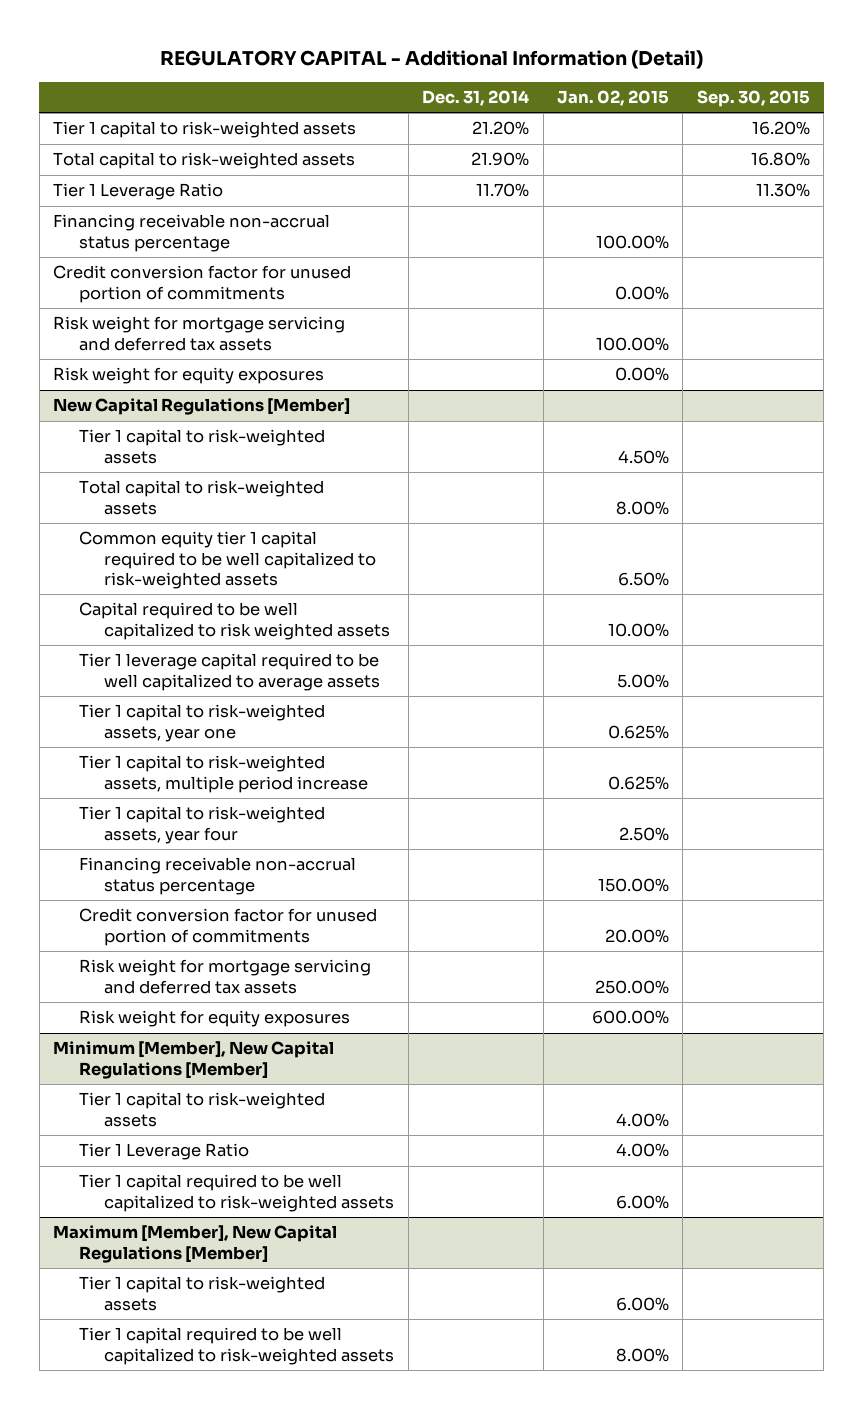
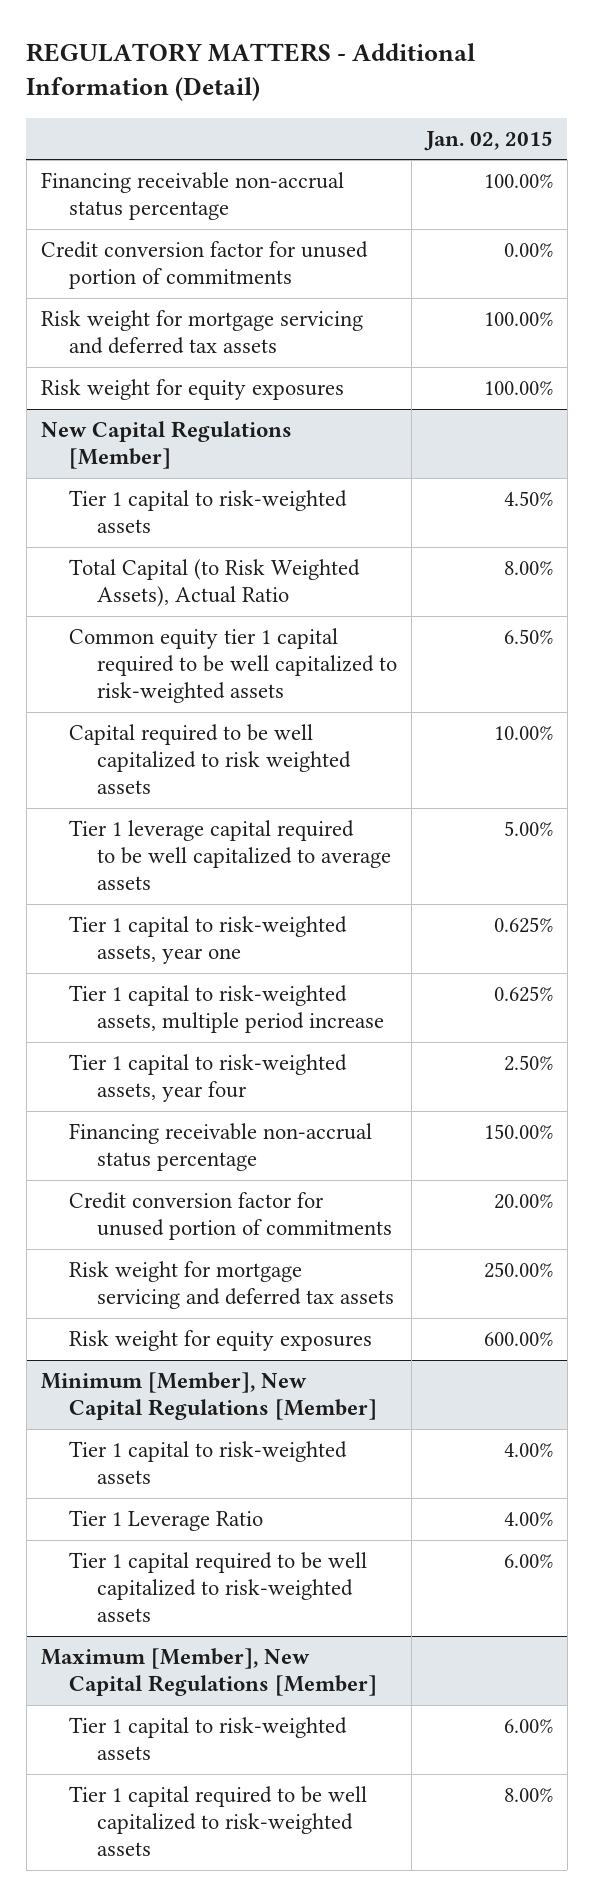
- REGULATORY CAPITAL - Additional Information (Detail)
+ REGULATORY MATTERS - Additional Information (Detail)
- | Dec. 31, 2014 | Jan. 02, 2015 | Sep. 30, 2015
+ | Jan. 02, 2015
- Tier 1 capital to risk-weighted assets | 21.20% | | 16.20%
- Total capital to risk-weighted assets | 21.90% | | 16.80%
- Tier 1 Leverage Ratio | 11.70% | | 11.30%
- Risk weight for equity exposures | | 0.00% |
+ Risk weight for equity exposures | 100.00%
@ New Capital Regulations [Member]
- Total capital to risk-weighted assets | | 8.00% |
+ Total Capital (to Risk Weighted Assets), Actual Ratio | 8.00%

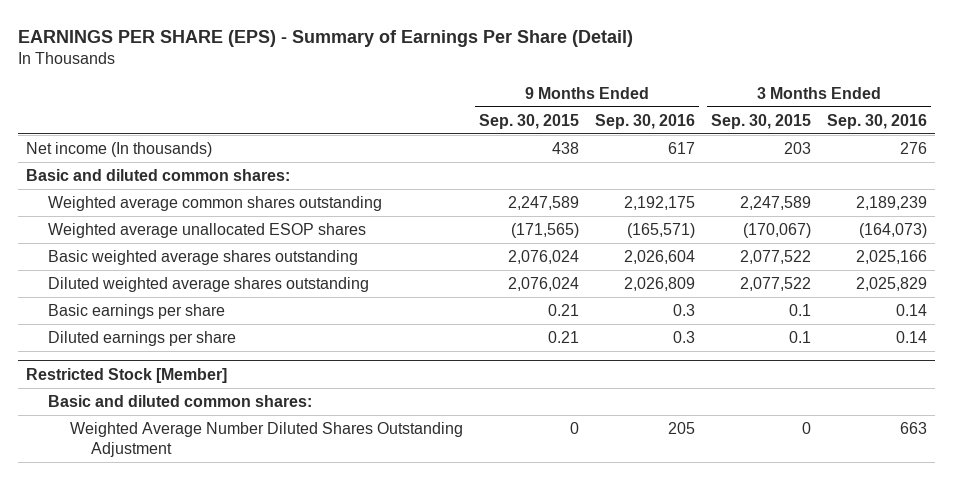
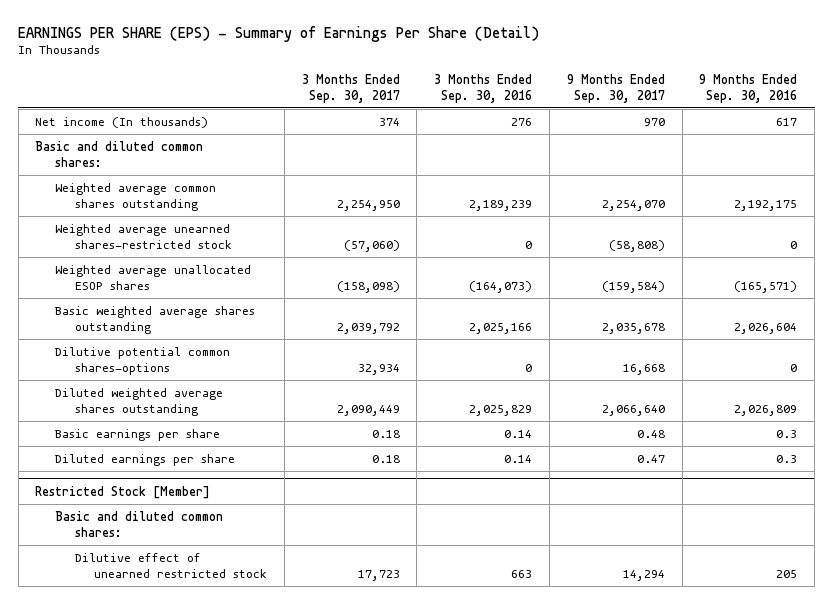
- | 9 Months Ended Sep. 30, 2015 | 9 Months Ended Sep. 30, 2016 | 3 Months Ended Sep. 30, 2015 | 3 Months Ended Sep. 30, 2016
+ | 3 Months Ended Sep. 30, 2017 | 3 Months Ended Sep. 30, 2016 | 9 Months Ended Sep. 30, 2017 | 9 Months Ended Sep. 30, 2016
+ Weighted average unearned shares-restricted stock | (57,060) | 0 | (58,808) | 0
+ Dilutive potential common shares-options | 32,934 | 0 | 16,668 | 0
@ Restricted Stock [Member]
- Weighted Average Number Diluted Shares Outstanding Adjustment | 0 | 205 | 0 | 663
+ Dilutive effect of unearned restricted stock | 17,723 | 663 | 14,294 | 205

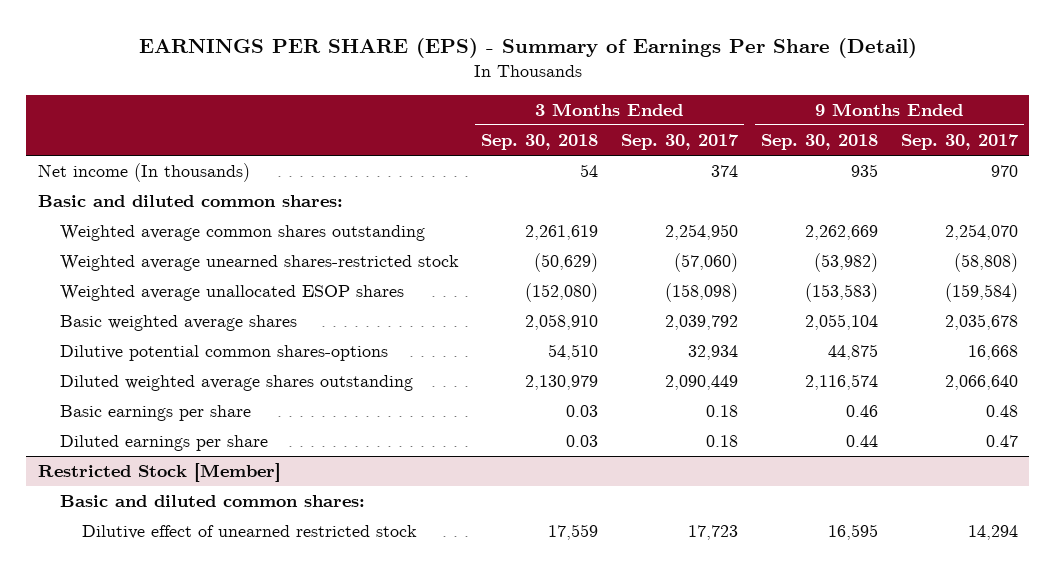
- | 3 Months Ended Sep. 30, 2017 | 3 Months Ended Sep. 30, 2016 | 9 Months Ended Sep. 30, 2017 | 9 Months Ended Sep. 30, 2016
+ | 3 Months Ended Sep. 30, 2018 | 3 Months Ended Sep. 30, 2017 | 9 Months Ended Sep. 30, 2018 | 9 Months Ended Sep. 30, 2017
- Basic weighted average shares outstanding | 2,039,792 | 2,025,166 | 2,035,678 | 2,026,604
+ Basic weighted average shares | 2,058,910 | 2,039,792 | 2,055,104 | 2,035,678

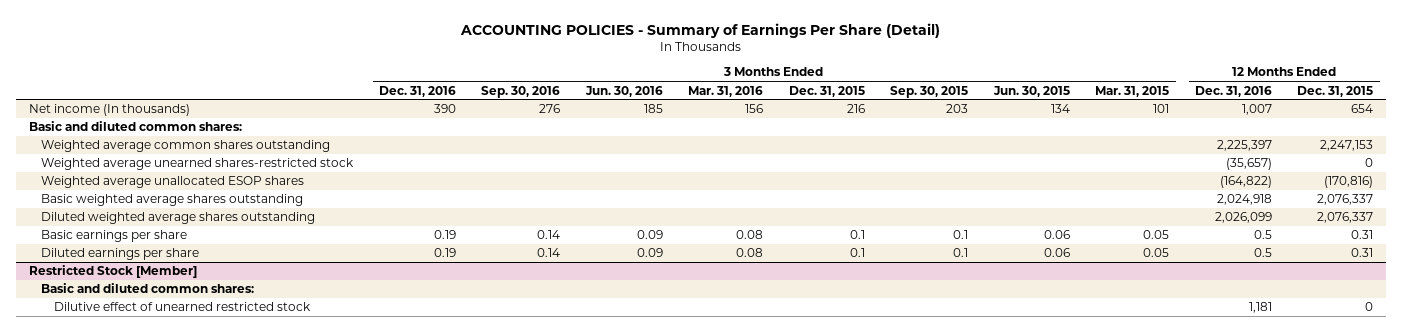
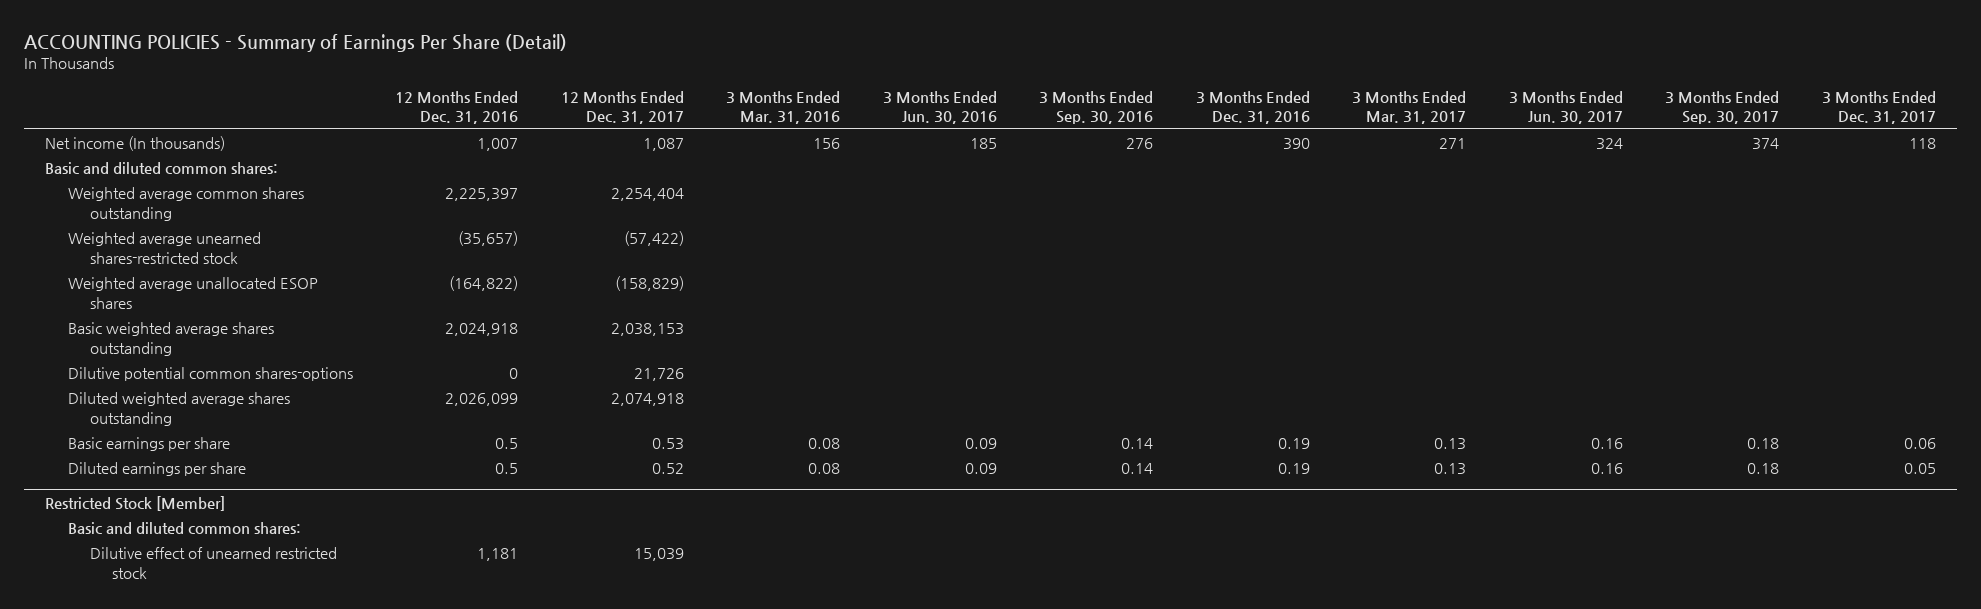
- | 3 Months Ended Dec. 31, 2016 | 3 Months Ended Sep. 30, 2016 | 3 Months Ended Jun. 30, 2016 | 3 Months Ended Mar. 31, 2016 | 3 Months Ended Dec. 31, 2015 | 3 Months Ended Sep. 30, 2015 | 3 Months Ended Jun. 30, 2015 | 3 Months Ended Mar. 31, 2015 | 12 Months Ended Dec. 31, 2016 | 12 Months Ended Dec. 31, 2015
+ | 12 Months Ended Dec. 31, 2016 | 12 Months Ended Dec. 31, 2017 | 3 Months Ended Mar. 31, 2016 | 3 Months Ended Jun. 30, 2016 | 3 Months Ended Sep. 30, 2016 | 3 Months Ended Dec. 31, 2016 | 3 Months Ended Mar. 31, 2017 | 3 Months Ended Jun. 30, 2017 | 3 Months Ended Sep. 30, 2017 | 3 Months Ended Dec. 31, 2017
+ Dilutive potential common shares-options | 0 | 21,726 | | | | | | | |

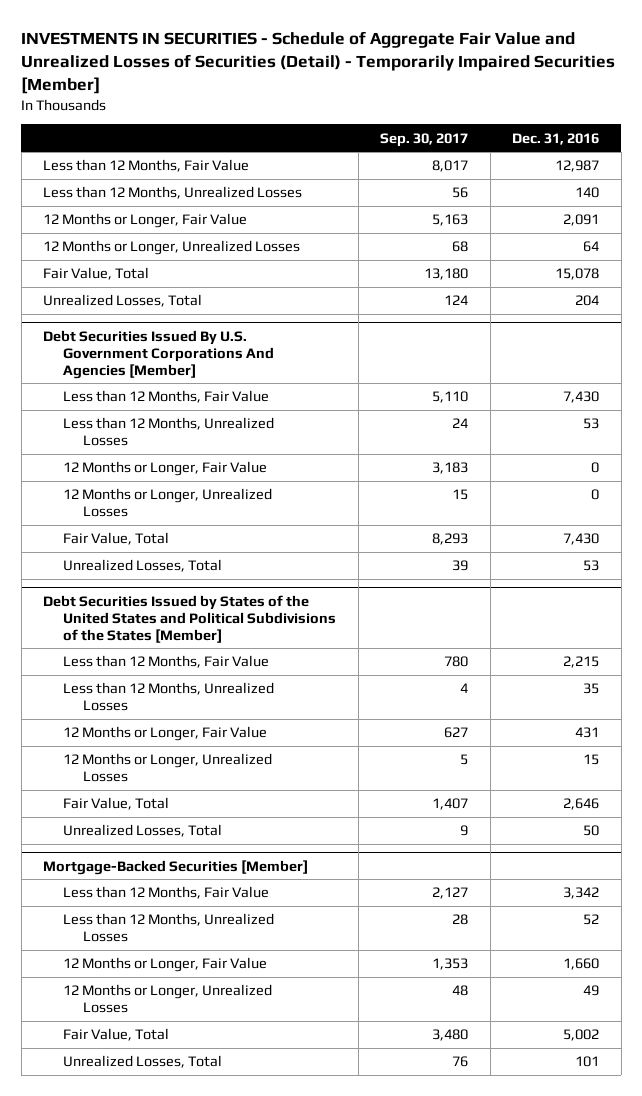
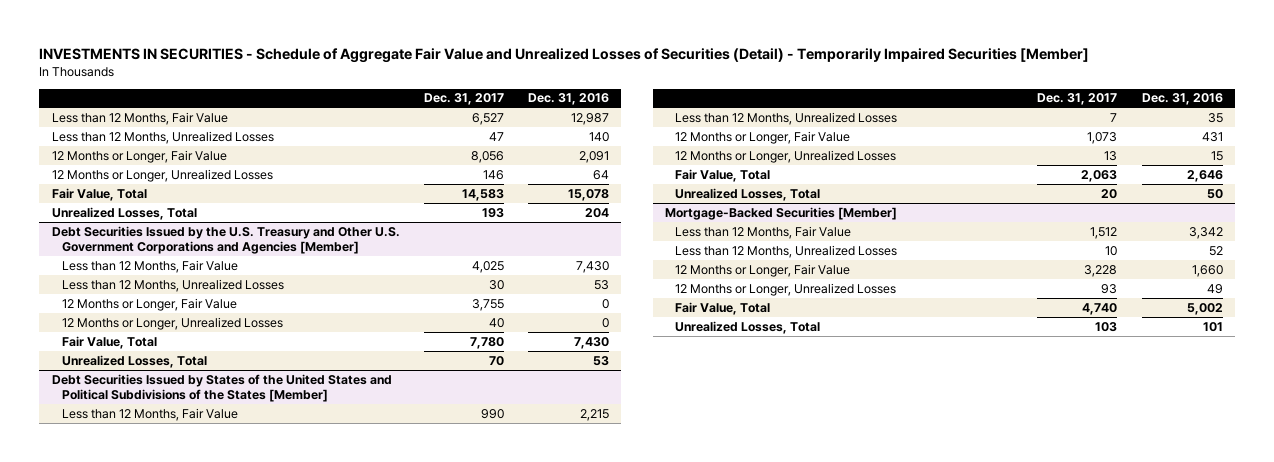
- | Sep. 30, 2017 | Dec. 31, 2016
+ | Dec. 31, 2017 | Dec. 31, 2016
- Debt Securities Issued By U.S. Government Corporations And Agencies [Member]
+ Debt Securities Issued by the U.S. Treasury and Other U.S. Government Corporations and Agencies [Member]

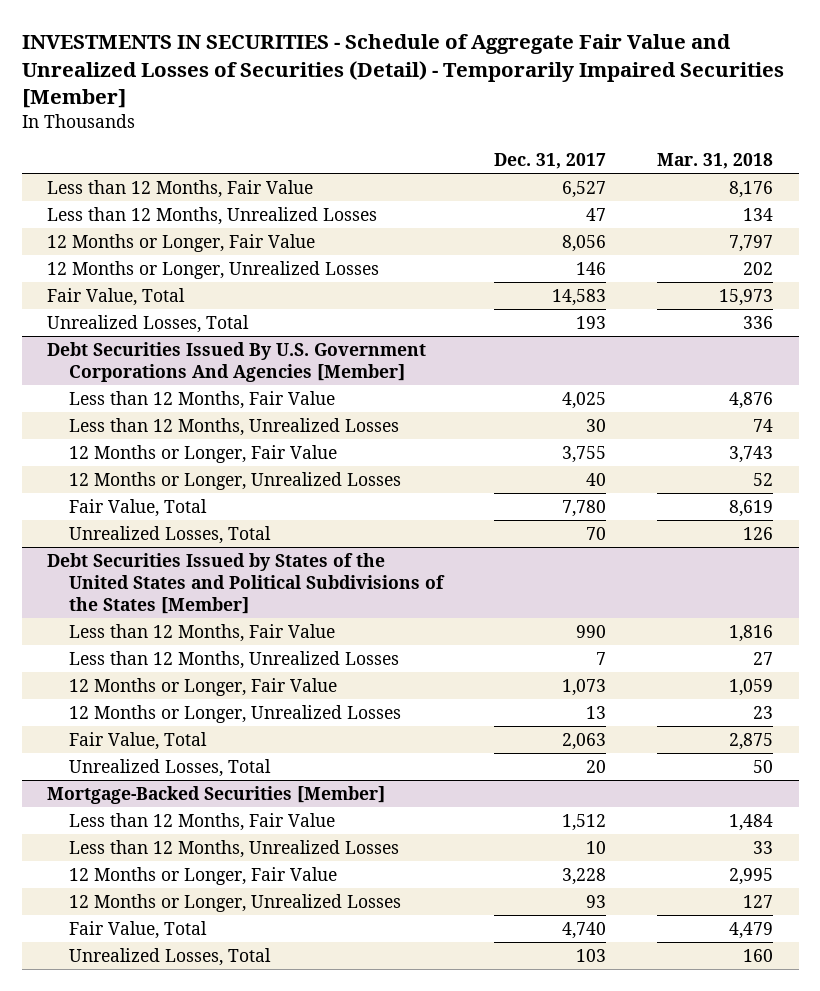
- | Dec. 31, 2017 | Dec. 31, 2016
+ | Dec. 31, 2017 | Mar. 31, 2018
- Debt Securities Issued by the U.S. Treasury and Other U.S. Government Corporations and Agencies [Member]
+ Debt Securities Issued By U.S. Government Corporations And Agencies [Member]

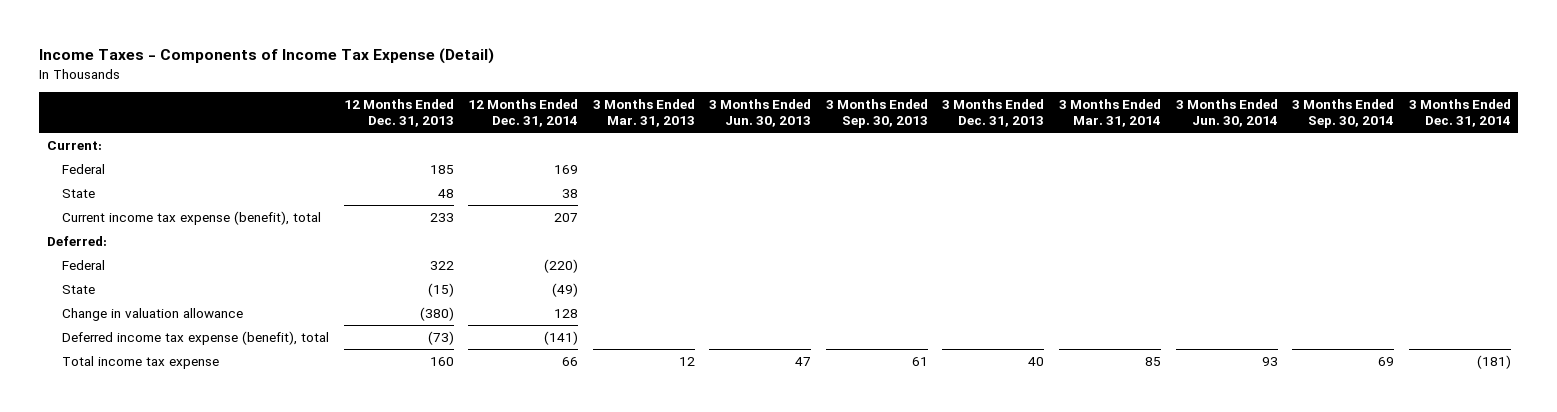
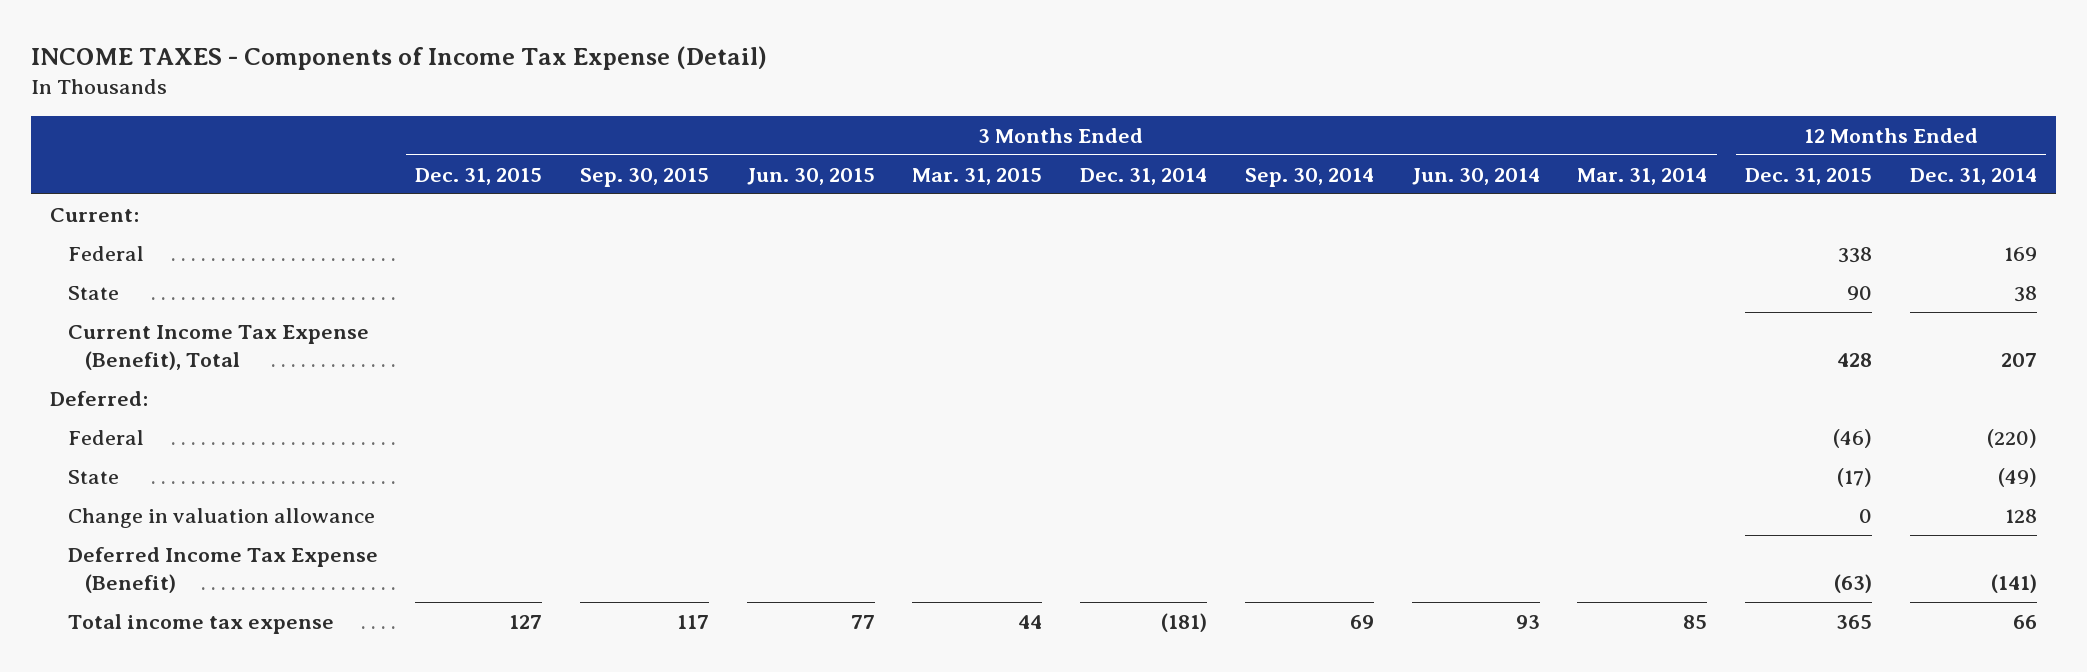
- Income Taxes - Components of Income Tax Expense (Detail)
+ INCOME TAXES - Components of Income Tax Expense (Detail)
- | 12 Months Ended Dec. 31, 2013 | 12 Months Ended Dec. 31, 2014 | 3 Months Ended Mar. 31, 2013 | 3 Months Ended Jun. 30, 2013 | 3 Months Ended Sep. 30, 2013 | 3 Months Ended Dec. 31, 2013 | 3 Months Ended Mar. 31, 2014 | 3 Months Ended Jun. 30, 2014 | 3 Months Ended Sep. 30, 2014 | 3 Months Ended Dec. 31, 2014
+ | 3 Months Ended Dec. 31, 2015 | 3 Months Ended Sep. 30, 2015 | 3 Months Ended Jun. 30, 2015 | 3 Months Ended Mar. 31, 2015 | 3 Months Ended Dec. 31, 2014 | 3 Months Ended Sep. 30, 2014 | 3 Months Ended Jun. 30, 2014 | 3 Months Ended Mar. 31, 2014 | 12 Months Ended Dec. 31, 2015 | 12 Months Ended Dec. 31, 2014
- Current income tax expense (benefit), total | 233 | 207 | | | | | | | |
+ Current Income Tax Expense (Benefit), Total | | | | | | | | | 428 | 207
- Deferred income tax expense (benefit), total | (73) | (141) | | | | | | | |
+ Deferred Income Tax Expense (Benefit) | | | | | | | | | (63) | (141)

